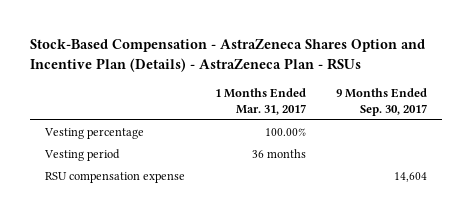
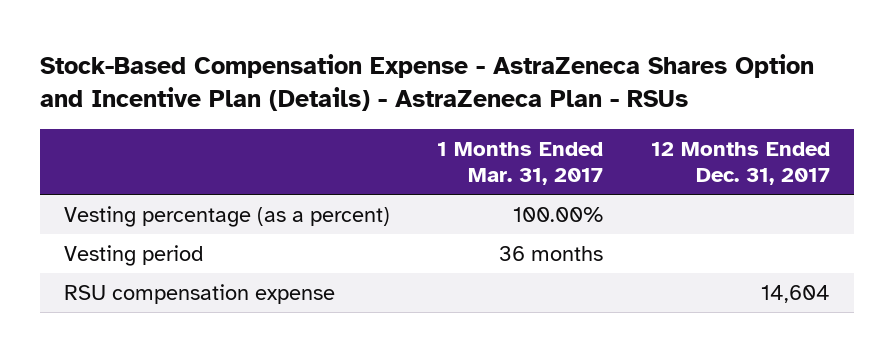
- Stock-Based Compensation - AstraZeneca Shares Option and Incentive Plan (Details) - AstraZeneca Plan - RSUs
+ Stock-Based Compensation Expense - AstraZeneca Shares Option and Incentive Plan (Details) - AstraZeneca Plan - RSUs
- | 1 Months Ended Mar. 31, 2017 | 9 Months Ended Sep. 30, 2017
+ | 1 Months Ended Mar. 31, 2017 | 12 Months Ended Dec. 31, 2017
- Vesting percentage | 100.00% |
+ Vesting percentage (as a percent) | 100.00% |

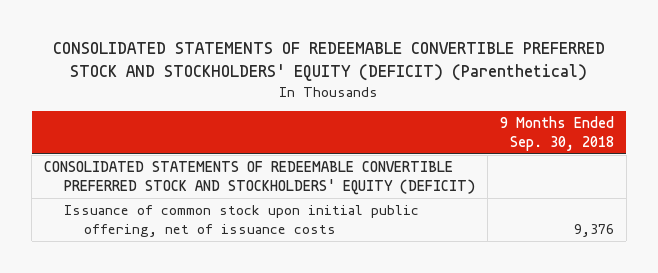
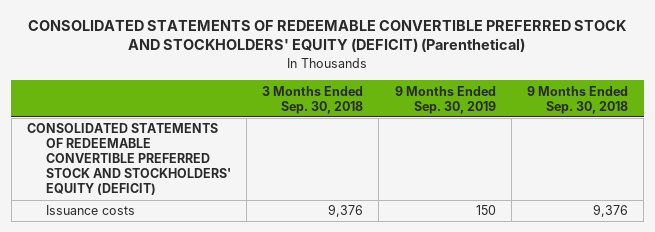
- | 9 Months Ended Sep. 30, 2018
+ | 3 Months Ended Sep. 30, 2018 | 9 Months Ended Sep. 30, 2019 | 9 Months Ended Sep. 30, 2018
- Issuance of common stock upon initial public offering, net of issuance costs | 9,376
+ Issuance costs | 9,376 | 150 | 9,376

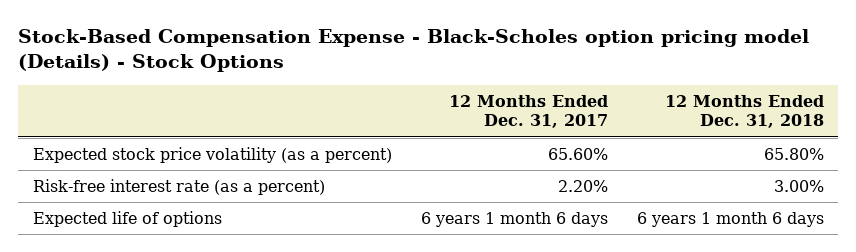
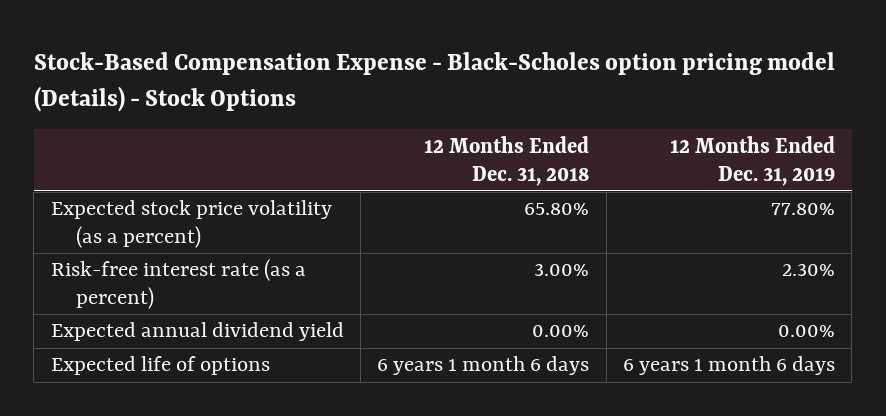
- | 12 Months Ended Dec. 31, 2017 | 12 Months Ended Dec. 31, 2018
+ | 12 Months Ended Dec. 31, 2018 | 12 Months Ended Dec. 31, 2019
+ Expected annual dividend yield | 0.00% | 0.00%

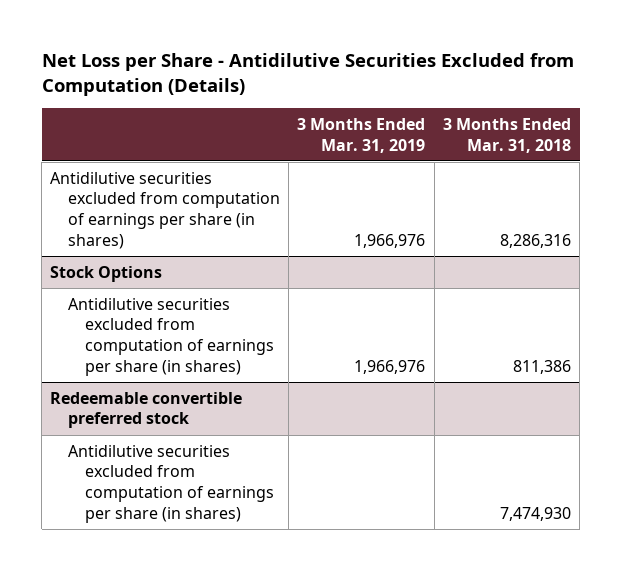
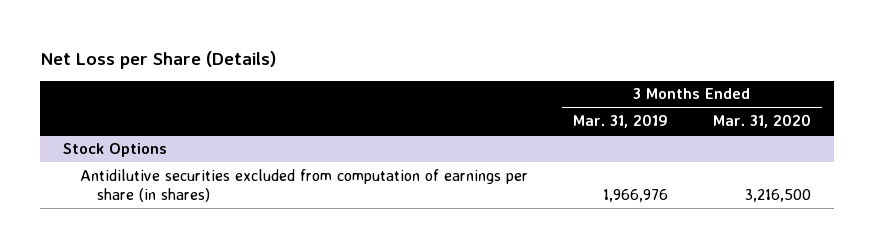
- Net Loss per Share - Antidilutive Securities Excluded from Computation (Details)
+ Net Loss per Share (Details)
- | 3 Months Ended Mar. 31, 2019 | 3 Months Ended Mar. 31, 2018
+ | 3 Months Ended Mar. 31, 2019 | 3 Months Ended Mar. 31, 2020
- Antidilutive securities excluded from computation of earnings per share (in shares) | 1,966,976 | 8,286,316
- Redeemable convertible preferred stock
- Antidilutive securities excluded from computation of earnings per share (in shares) | | 7,474,930

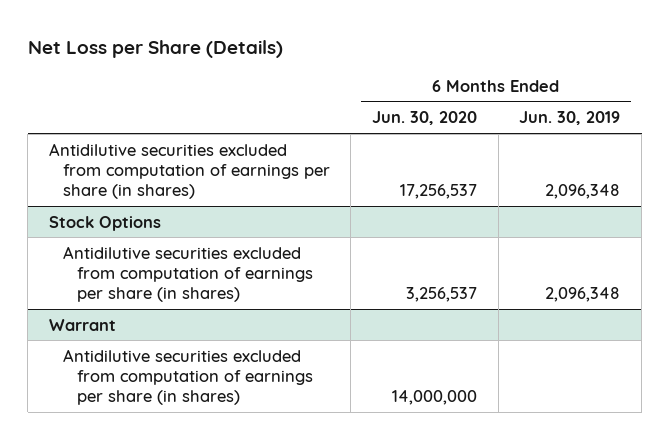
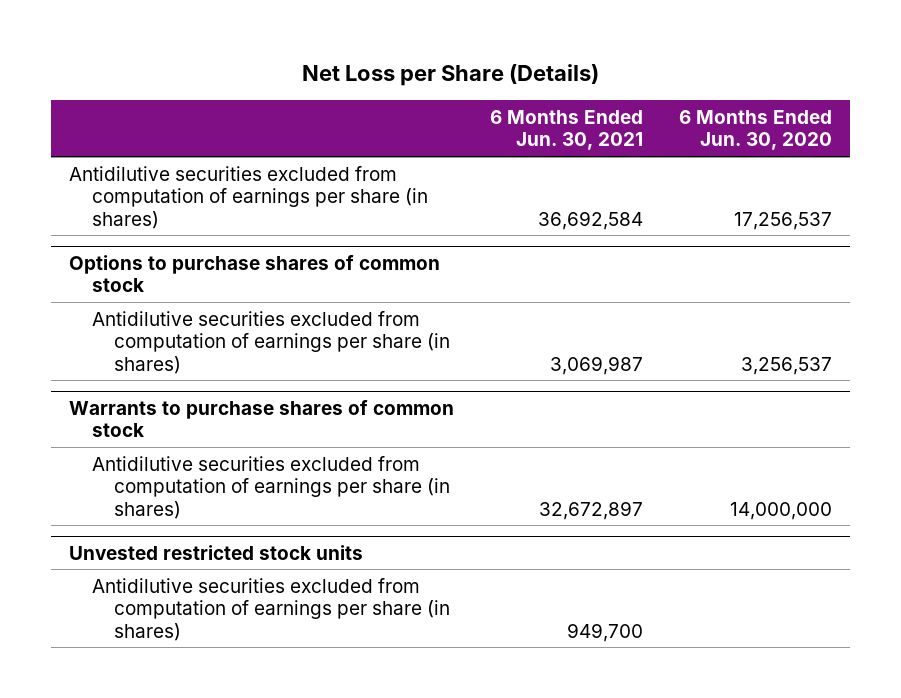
- | 6 Months Ended Jun. 30, 2020 | 6 Months Ended Jun. 30, 2019
+ | 6 Months Ended Jun. 30, 2021 | 6 Months Ended Jun. 30, 2020
- Stock Options
+ Options to purchase shares of common stock
- Warrant
+ Warrants to purchase shares of common stock
+ Unvested restricted stock units
+ Antidilutive securities excluded from computation of earnings per share (in shares) | 949,700 |

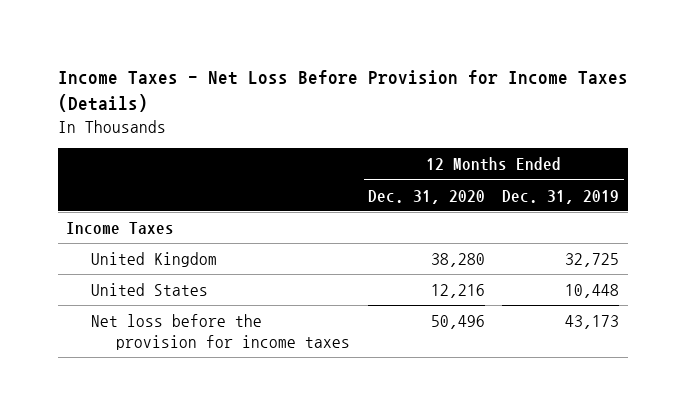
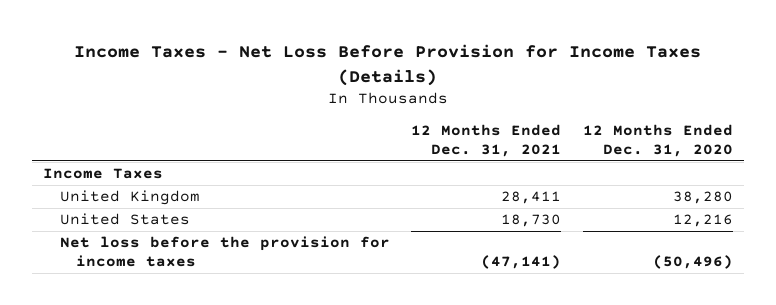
- | 12 Months Ended Dec. 31, 2020 | 12 Months Ended Dec. 31, 2019
+ | 12 Months Ended Dec. 31, 2021 | 12 Months Ended Dec. 31, 2020
- Net loss before the provision for income taxes | 50,496 | 43,173
+ Net loss before the provision for income taxes | (47,141) | (50,496)

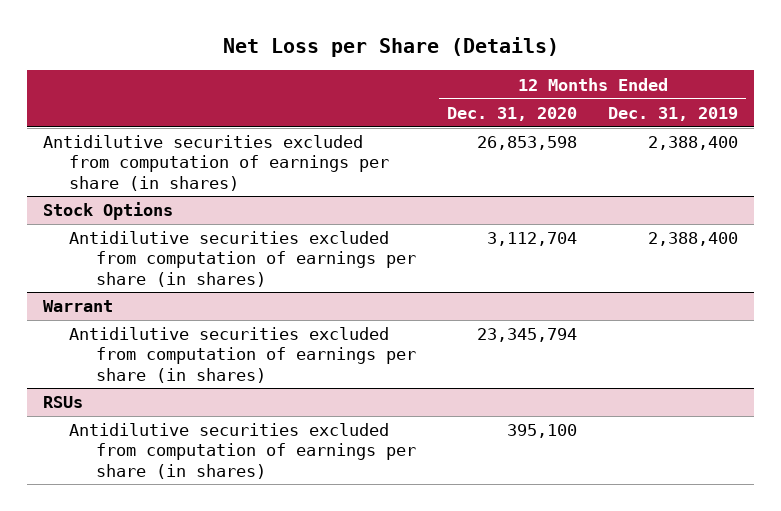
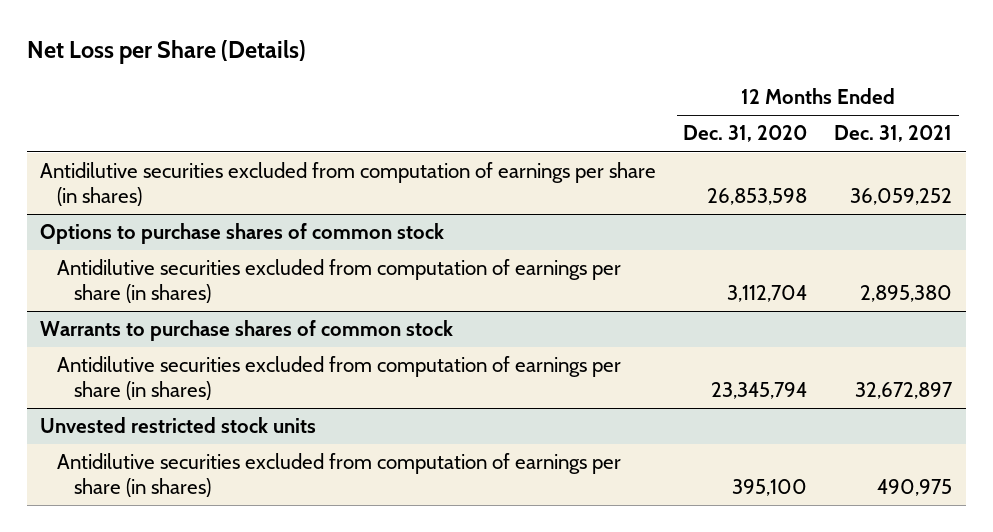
- | 12 Months Ended Dec. 31, 2020 | 12 Months Ended Dec. 31, 2019
+ | 12 Months Ended Dec. 31, 2020 | 12 Months Ended Dec. 31, 2021
- Stock Options
+ Options to purchase shares of common stock
- Warrant
+ Warrants to purchase shares of common stock
- RSUs
+ Unvested restricted stock units

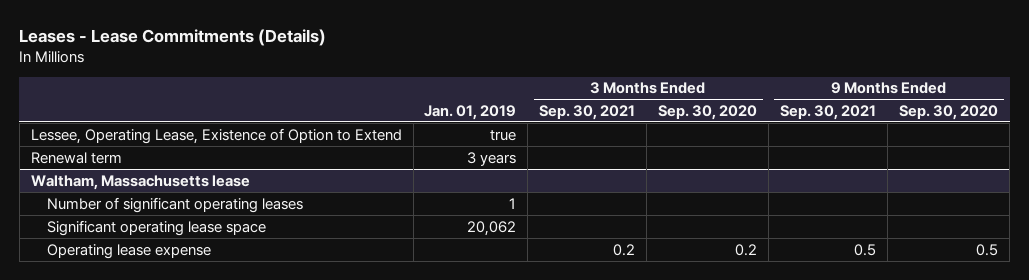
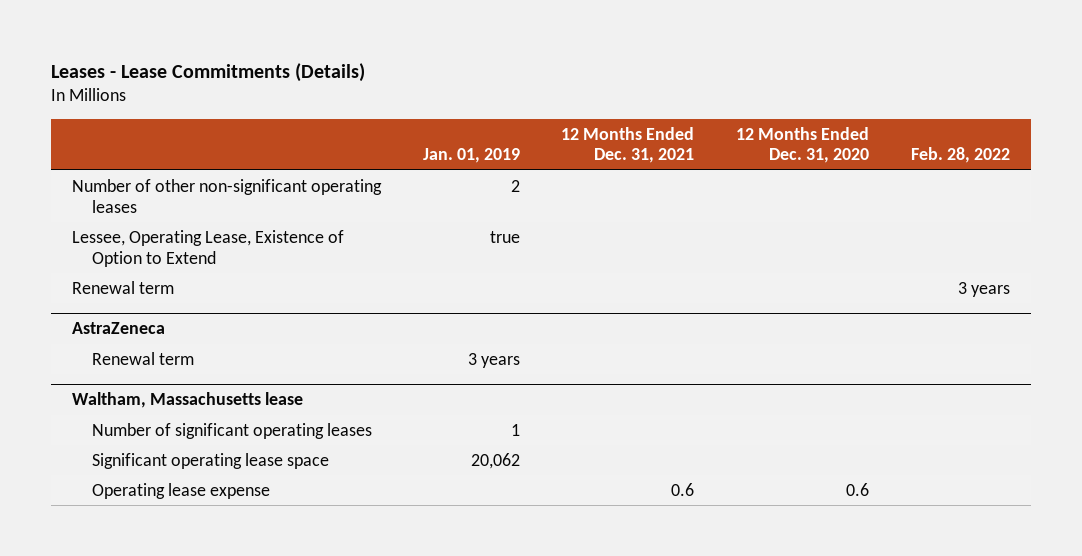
- | Jan. 01, 2019 | 3 Months Ended Sep. 30, 2021 | 3 Months Ended Sep. 30, 2020 | 9 Months Ended Sep. 30, 2021 | 9 Months Ended Sep. 30, 2020
+ | Jan. 01, 2019 | 12 Months Ended Dec. 31, 2021 | 12 Months Ended Dec. 31, 2020 | Feb. 28, 2022
+ Number of other non-significant operating leases | 2 | | |
+ Renewal term | | | | 3 years
+ AstraZeneca

